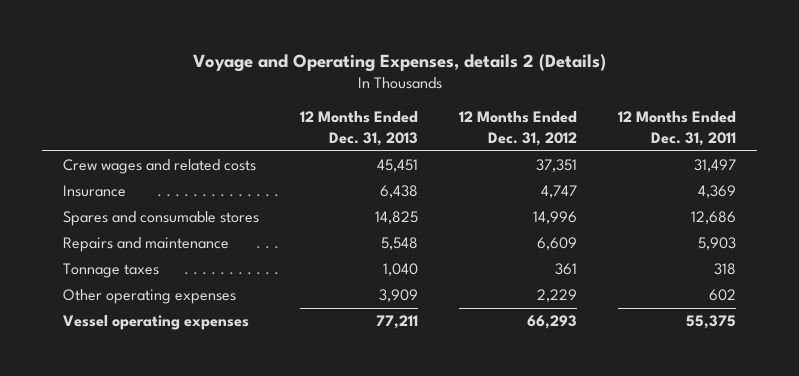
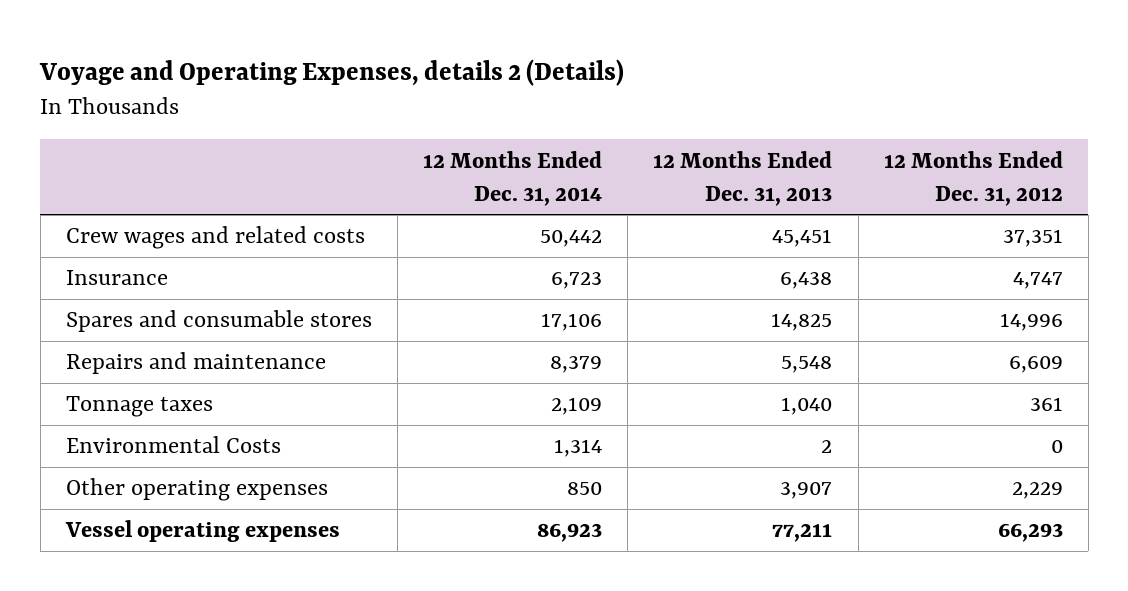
- | 12 Months Ended Dec. 31, 2013 | 12 Months Ended Dec. 31, 2012 | 12 Months Ended Dec. 31, 2011
+ | 12 Months Ended Dec. 31, 2014 | 12 Months Ended Dec. 31, 2013 | 12 Months Ended Dec. 31, 2012
- Other operating expenses | 3,909 | 2,229 | 602
+ Environmental Costs | 1,314 | 2 | 0
+ Other operating expenses | 850 | 3,907 | 2,229

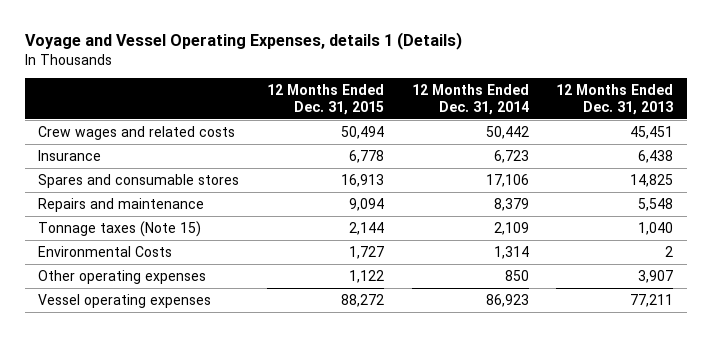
- Voyage and Operating Expenses, details 2 (Details)
+ Voyage and Vessel Operating Expenses, details 1 (Details)
- | 12 Months Ended Dec. 31, 2014 | 12 Months Ended Dec. 31, 2013 | 12 Months Ended Dec. 31, 2012
+ | 12 Months Ended Dec. 31, 2015 | 12 Months Ended Dec. 31, 2014 | 12 Months Ended Dec. 31, 2013
- Tonnage taxes | 2,109 | 1,040 | 361
+ Tonnage taxes (Note 15) | 2,144 | 2,109 | 1,040

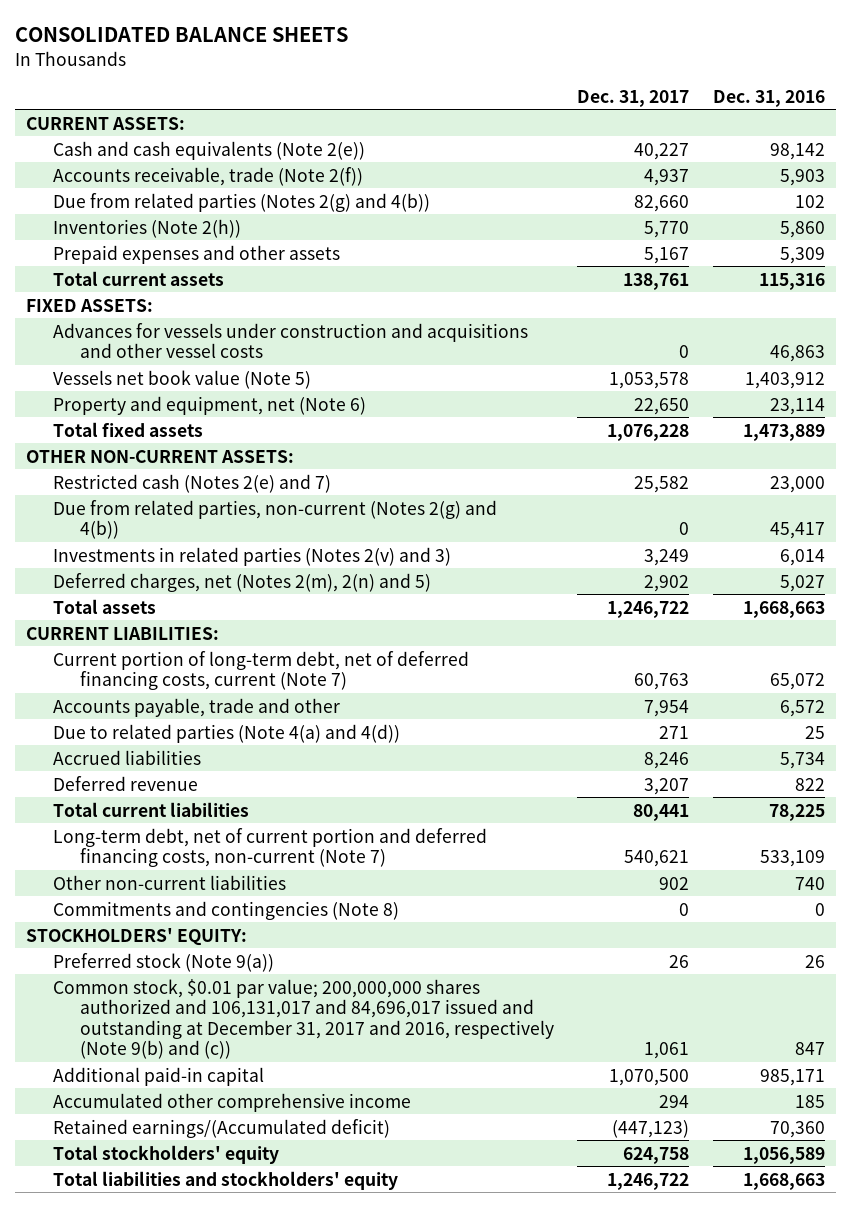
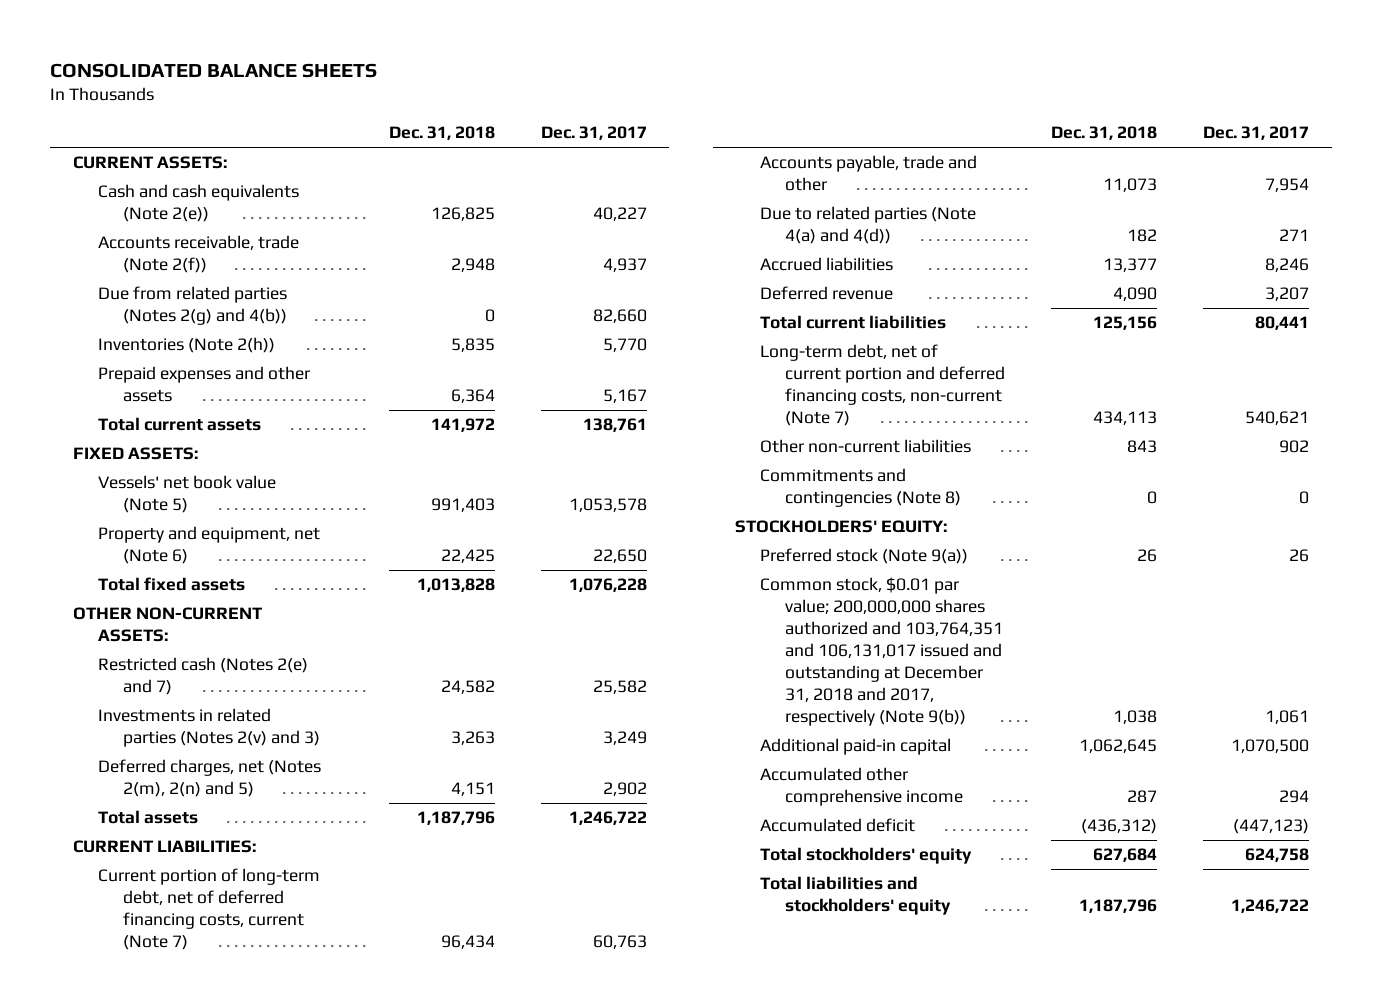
- | Dec. 31, 2017 | Dec. 31, 2016
+ | Dec. 31, 2018 | Dec. 31, 2017
- Advances for vessels under construction and acquisitions and other vessel costs | 0 | 46,863
- Vessels net book value (Note 5) | 1,053,578 | 1,403,912
+ Vessels' net book value (Note 5) | 991,403 | 1,053,578
- Due from related parties, non-current (Notes 2(g) and 4(b)) | 0 | 45,417
- Common stock, $0.01 par value; 200,000,000 shares authorized and 106,131,017 and 84,696,017 issued and outstanding at December 31, 2017 and 2016, respectively (Note 9(b) and (c)) | 1,061 | 847
+ Common stock, $0.01 par value; 200,000,000 shares authorized and 103,764,351 and 106,131,017 issued and outstanding at December 31, 2018 and 2017, respectively (Note 9(b)) | 1,038 | 1,061
- Retained earnings/(Accumulated deficit) | (447,123) | 70,360
+ Accumulated deficit | (436,312) | (447,123)

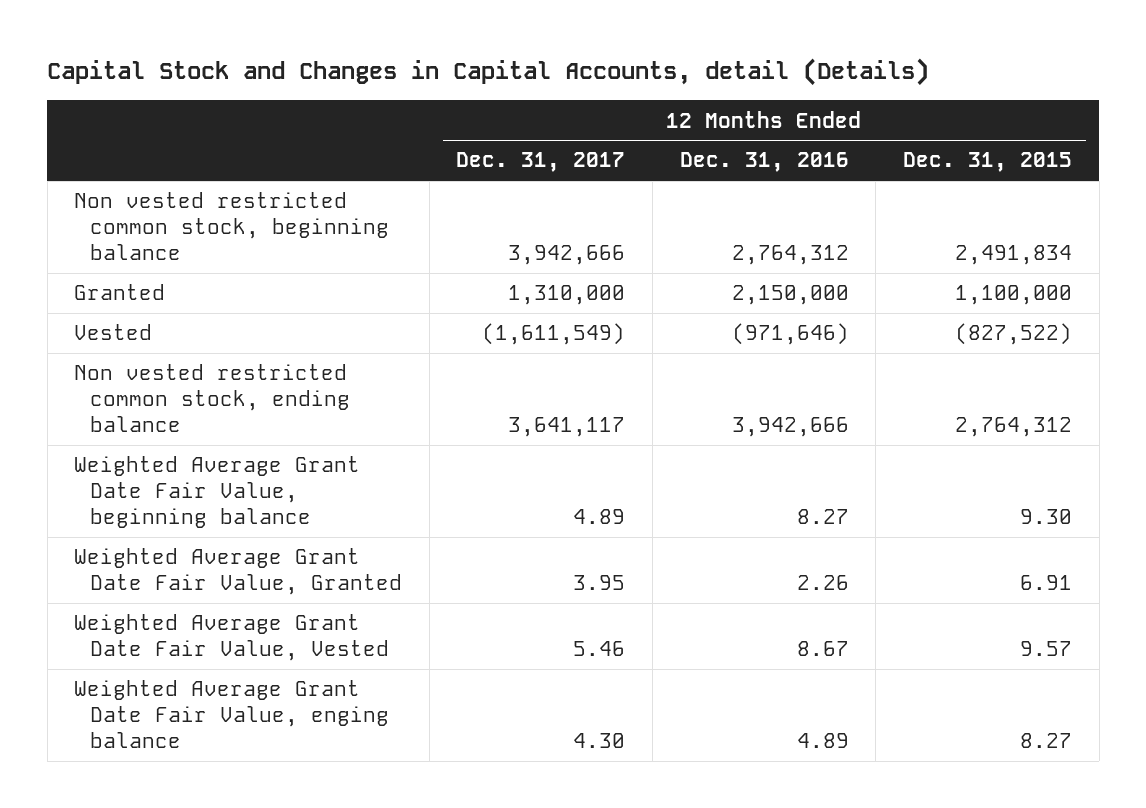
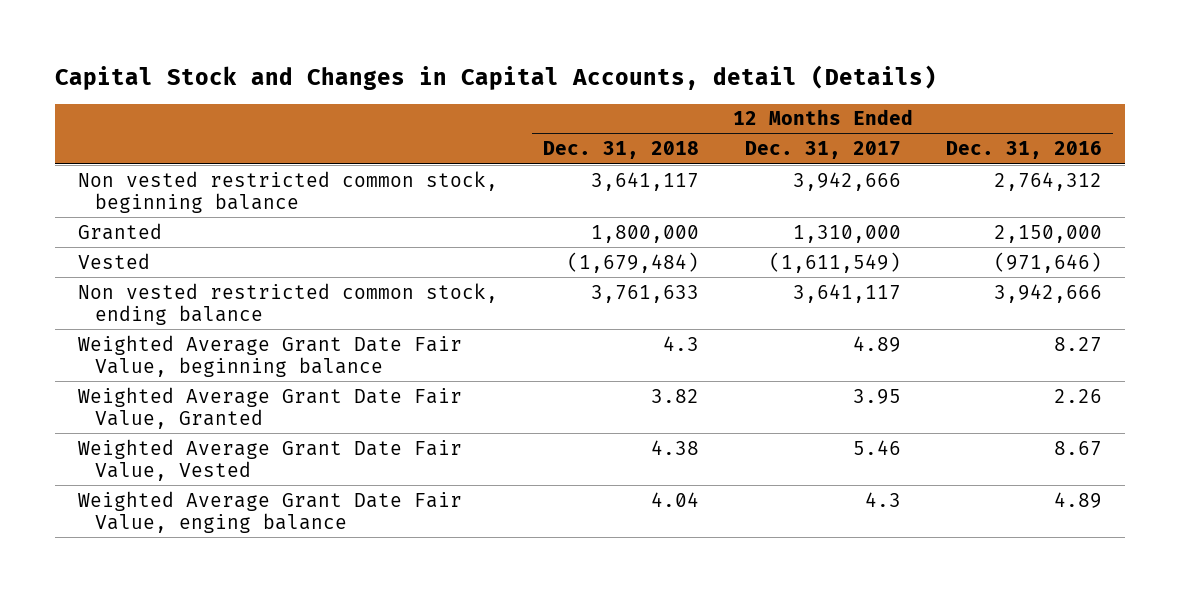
- | 12 Months Ended Dec. 31, 2017 | 12 Months Ended Dec. 31, 2016 | 12 Months Ended Dec. 31, 2015
+ | 12 Months Ended Dec. 31, 2018 | 12 Months Ended Dec. 31, 2017 | 12 Months Ended Dec. 31, 2016
- Weighted Average Grant Date Fair Value, enging balance | 4.30 | 4.89 | 8.27
+ Weighted Average Grant Date Fair Value, enging balance | 4.04 | 4.3 | 4.89

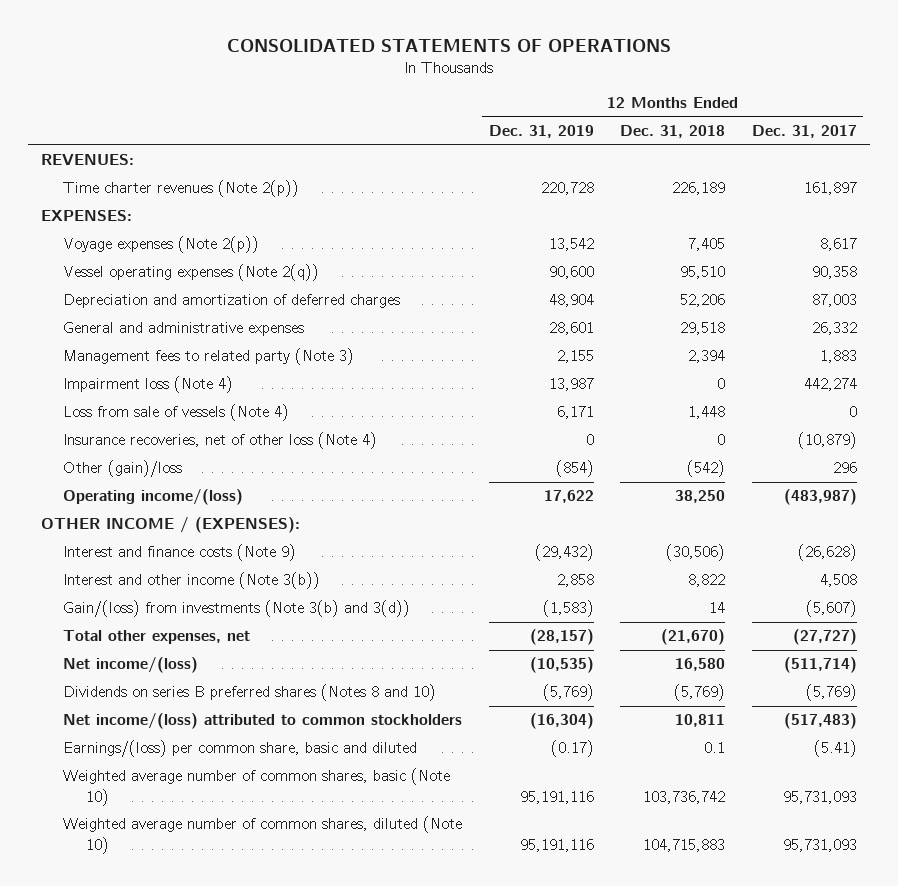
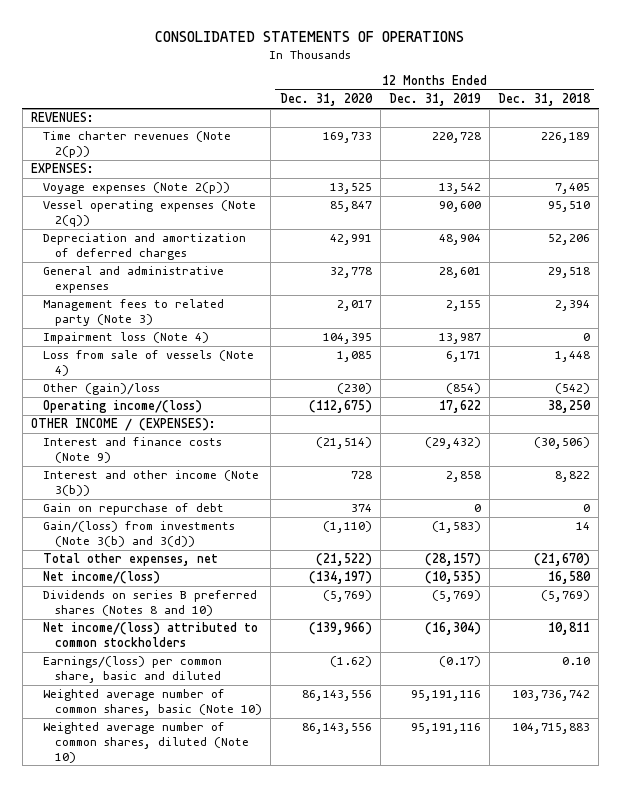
- | 12 Months Ended Dec. 31, 2019 | 12 Months Ended Dec. 31, 2018 | 12 Months Ended Dec. 31, 2017
+ | 12 Months Ended Dec. 31, 2020 | 12 Months Ended Dec. 31, 2019 | 12 Months Ended Dec. 31, 2018
- Insurance recoveries, net of other loss (Note 4) | 0 | 0 | (10,879)
+ Gain on repurchase of debt | 374 | 0 | 0
- Earnings/(loss) per common share, basic and diluted | (0.17) | 0.1 | (5.41)
+ Earnings/(loss) per common share, basic and diluted | (1.62) | (0.17) | 0.10

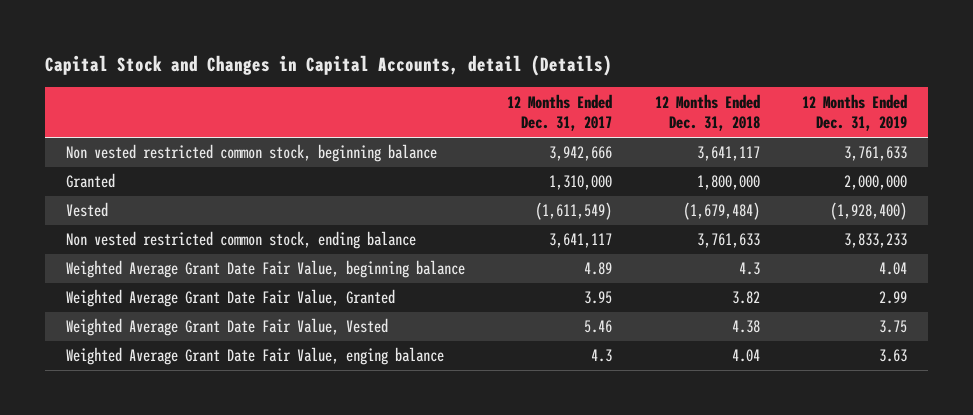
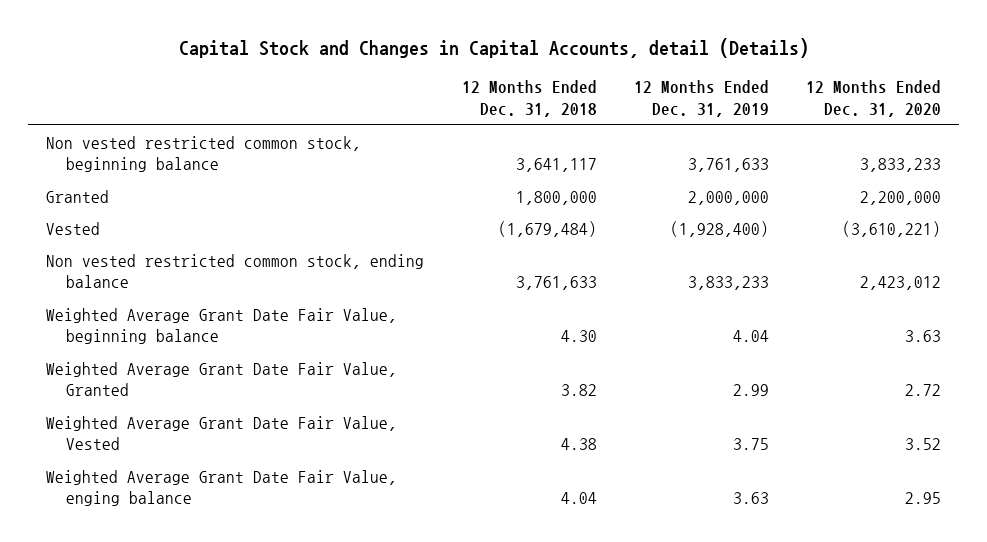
- | 12 Months Ended Dec. 31, 2017 | 12 Months Ended Dec. 31, 2018 | 12 Months Ended Dec. 31, 2019
+ | 12 Months Ended Dec. 31, 2018 | 12 Months Ended Dec. 31, 2019 | 12 Months Ended Dec. 31, 2020
- Weighted Average Grant Date Fair Value, beginning balance | 4.89 | 4.3 | 4.04
+ Weighted Average Grant Date Fair Value, beginning balance | 4.30 | 4.04 | 3.63

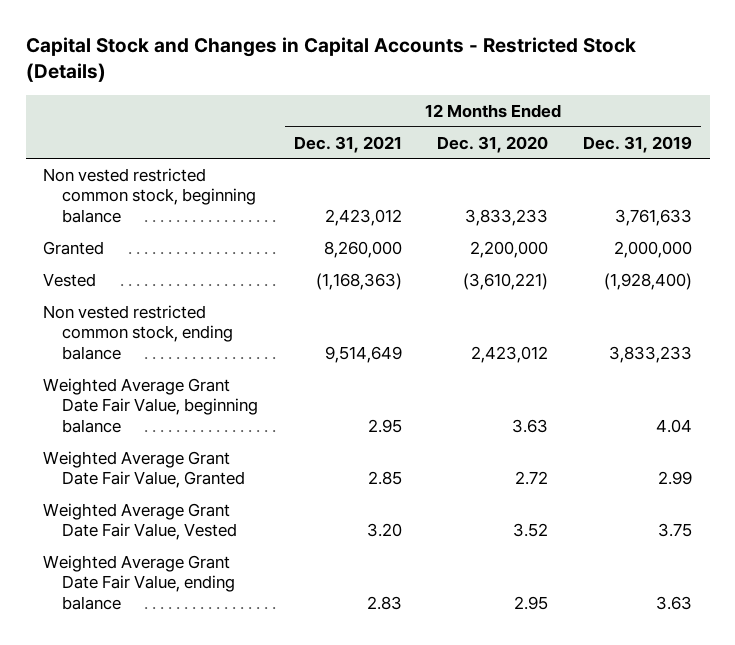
- Capital Stock and Changes in Capital Accounts, detail (Details)
+ Capital Stock and Changes in Capital Accounts - Restricted Stock (Details)
- | 12 Months Ended Dec. 31, 2018 | 12 Months Ended Dec. 31, 2019 | 12 Months Ended Dec. 31, 2020
+ | 12 Months Ended Dec. 31, 2021 | 12 Months Ended Dec. 31, 2020 | 12 Months Ended Dec. 31, 2019
- Weighted Average Grant Date Fair Value, enging balance | 4.04 | 3.63 | 2.95
+ Weighted Average Grant Date Fair Value, ending balance | 2.83 | 2.95 | 3.63

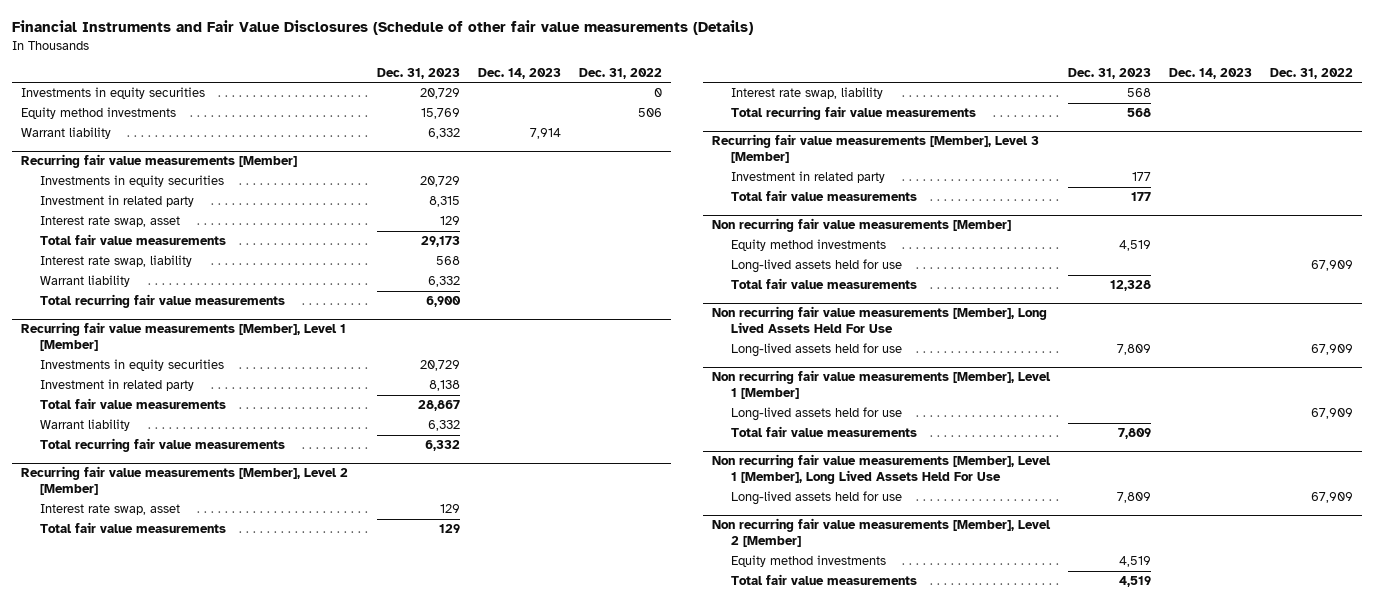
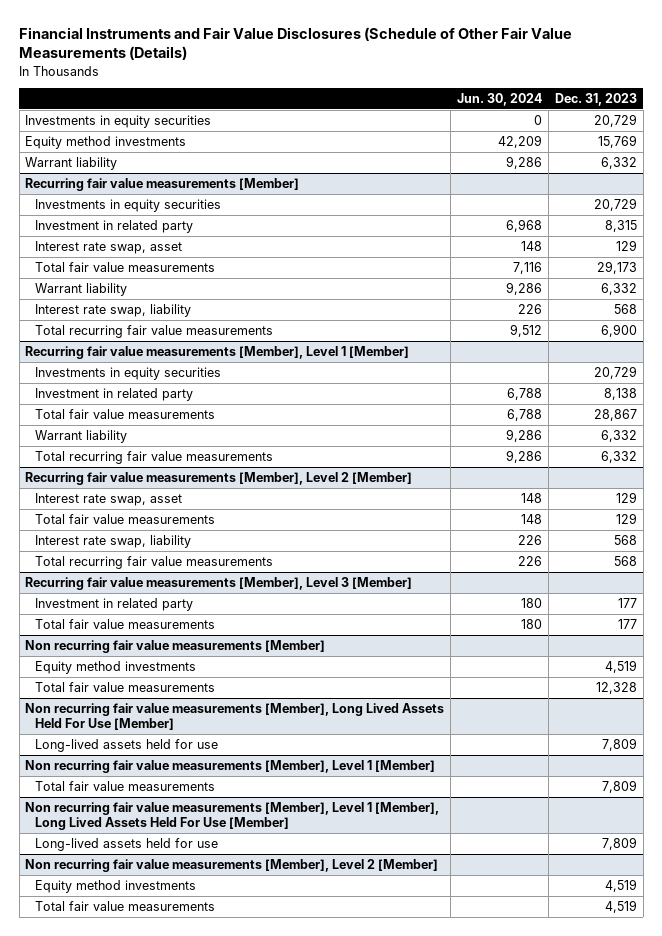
- Financial Instruments and Fair Value Disclosures (Schedule of other fair value measurements (Details)
+ Financial Instruments and Fair Value Disclosures (Schedule of Other Fair Value Measurements (Details)
- | Dec. 31, 2023 | Dec. 14, 2023 | Dec. 31, 2022
+ | Jun. 30, 2024 | Dec. 31, 2023
@ Recurring fair value measurements [Member]
moved down: Interest rate swap, liability | 226 | 568
@ Non recurring fair value measurements [Member]
- Long-lived assets held for use | | | 67,909
- Non recurring fair value measurements [Member], Long Lived Assets Held For Use
+ Non recurring fair value measurements [Member], Long Lived Assets Held For Use [Member]
@ Non recurring fair value measurements [Member], Level 1 [Member]
- Long-lived assets held for use | | | 67,909
- Non recurring fair value measurements [Member], Level 1 [Member], Long Lived Assets Held For Use
+ Non recurring fair value measurements [Member], Level 1 [Member], Long Lived Assets Held For Use [Member]

